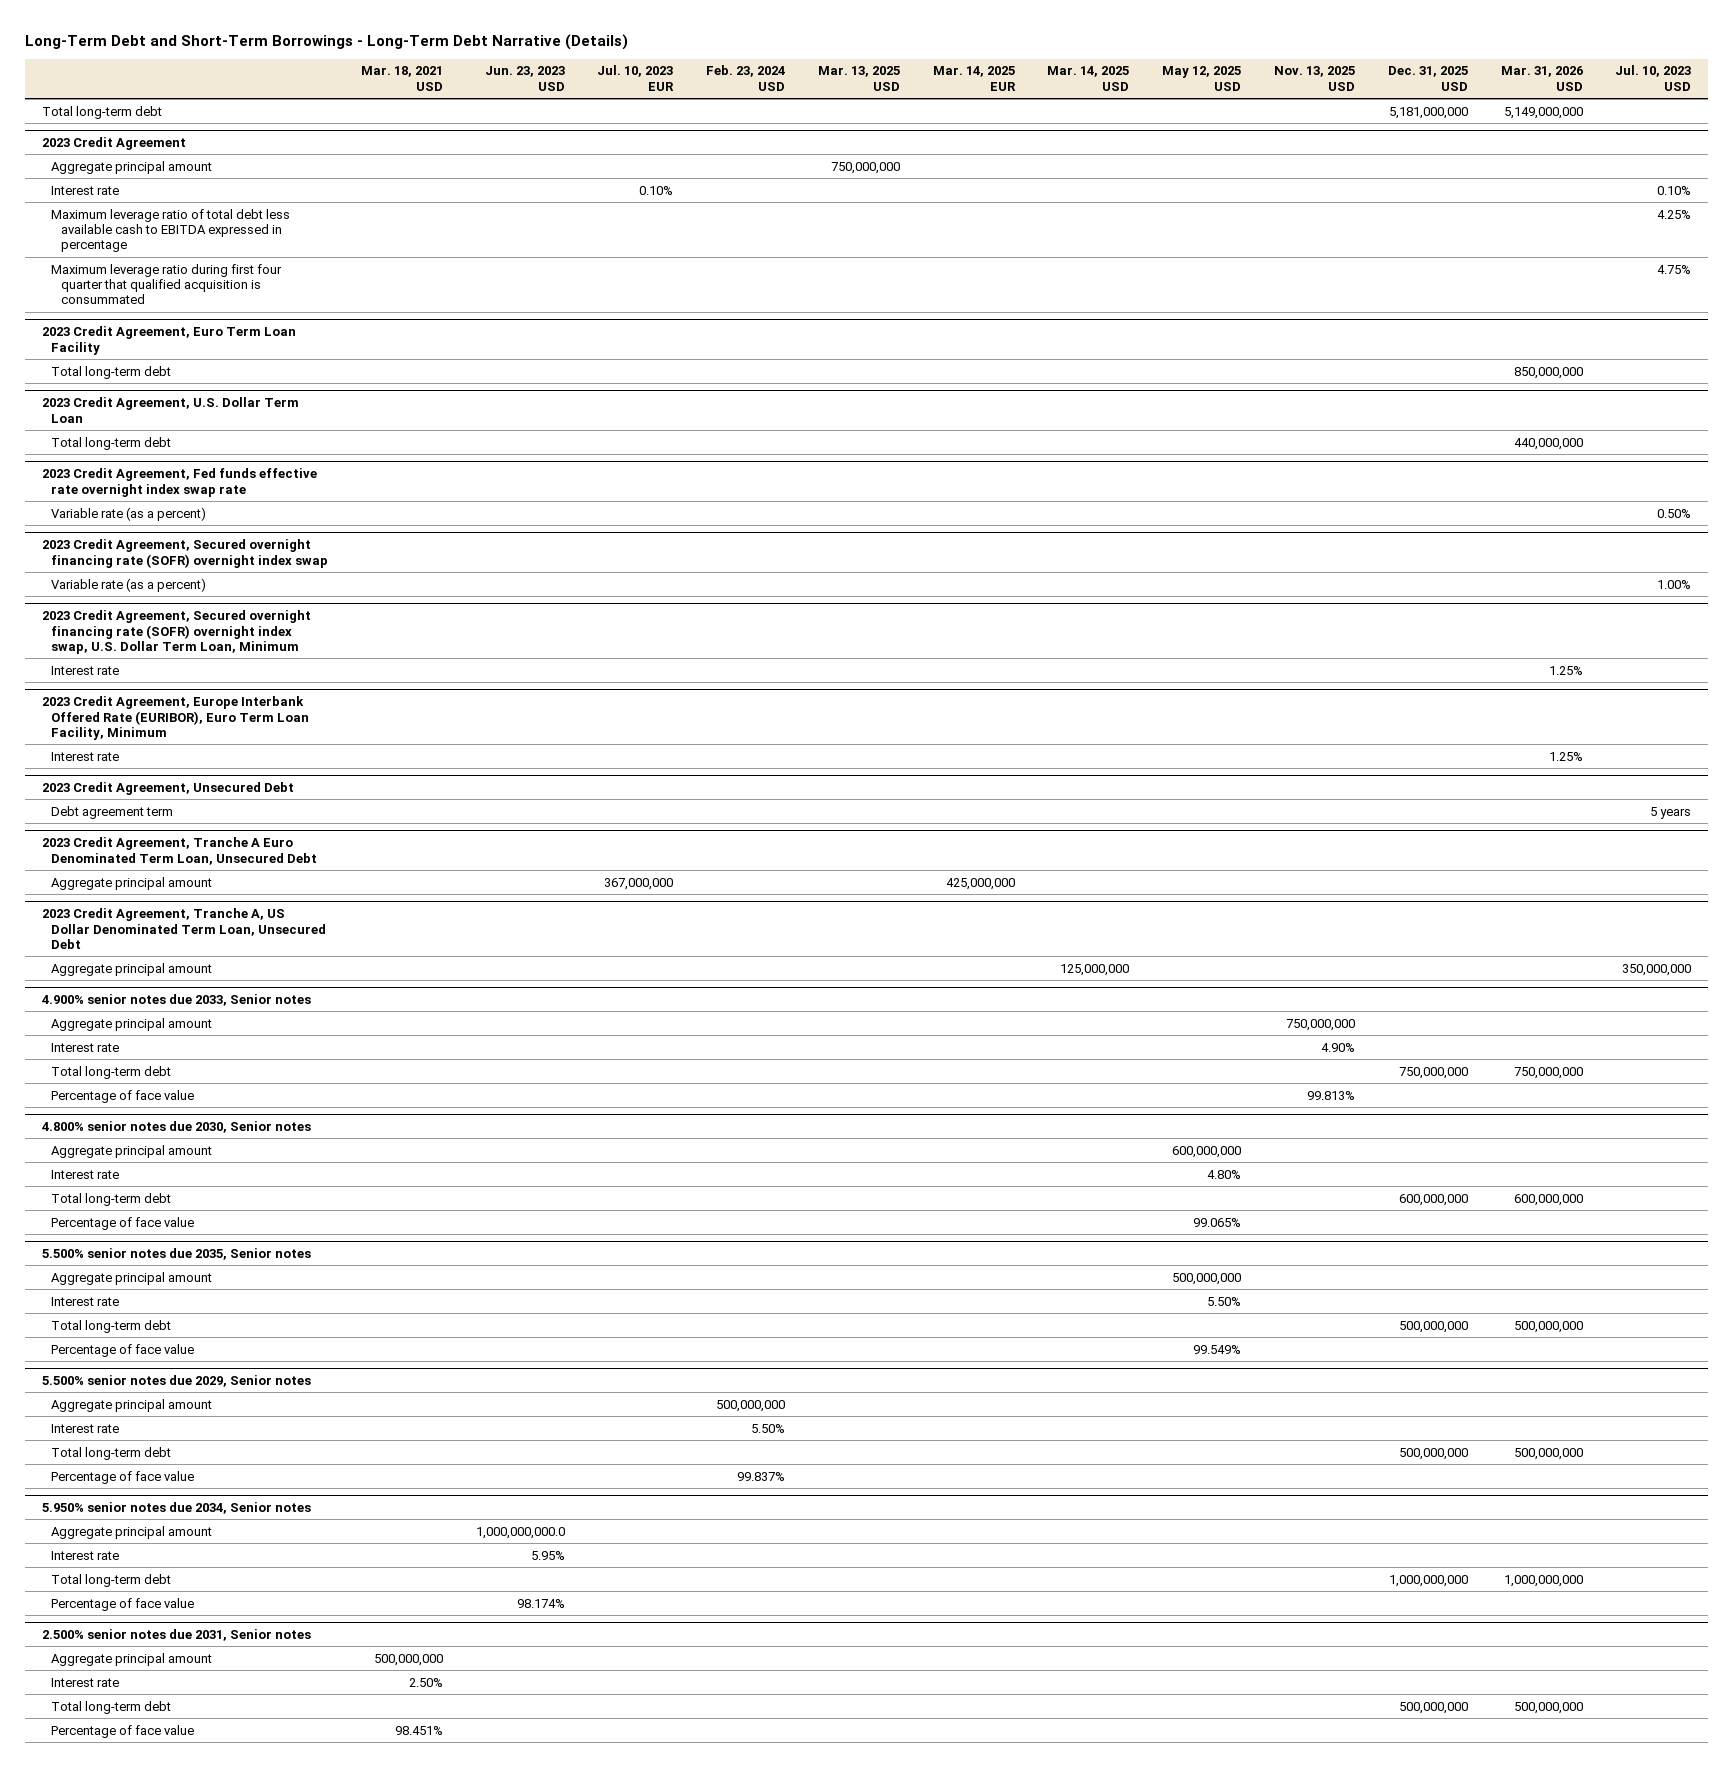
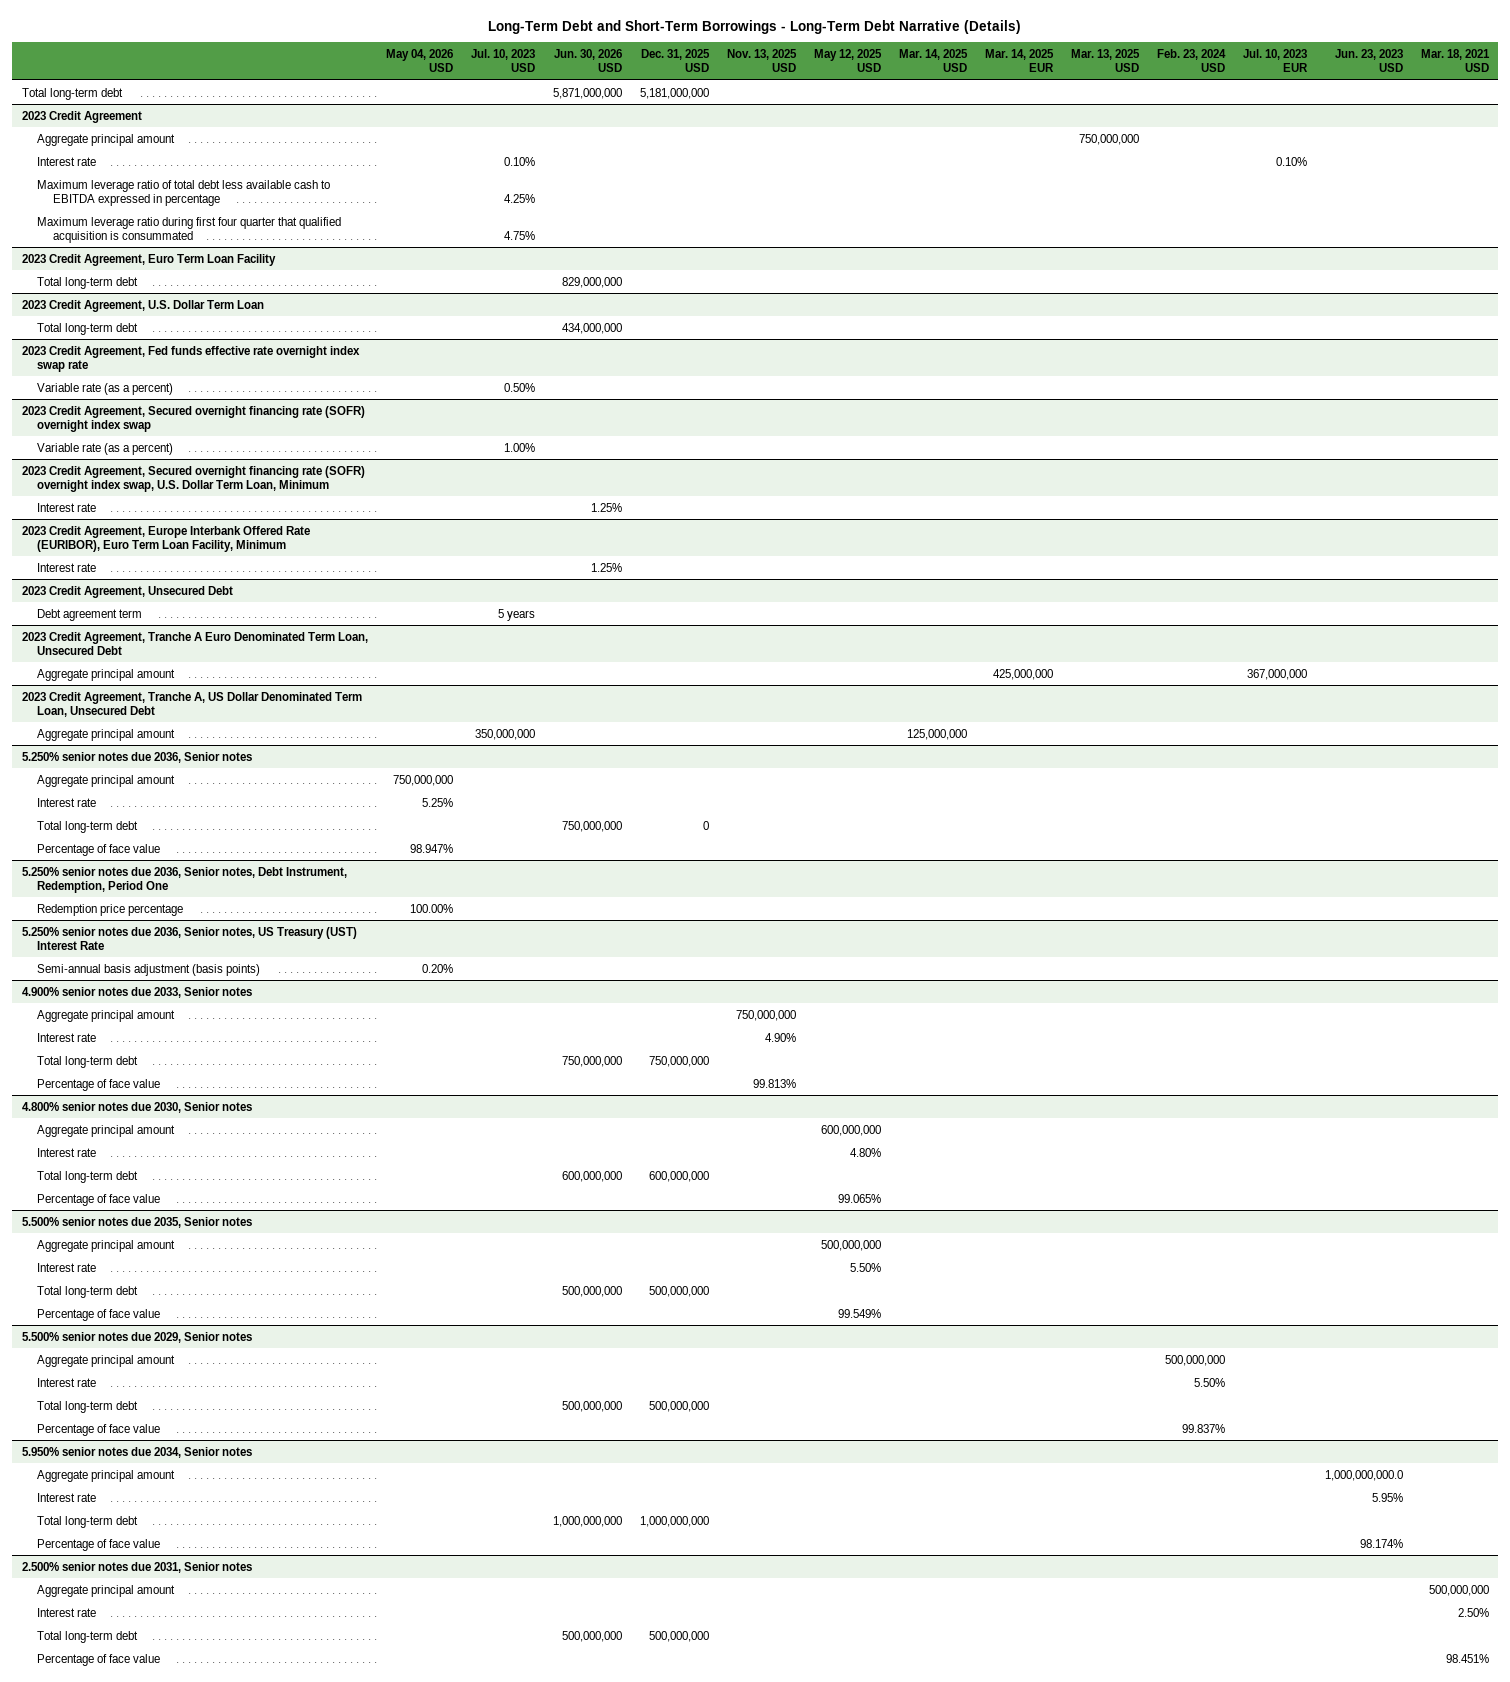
- | Mar. 18, 2021 USD | Jun. 23, 2023 USD | Jul. 10, 2023 EUR | Feb. 23, 2024 USD | Mar. 13, 2025 USD | Mar. 14, 2025 EUR | Mar. 14, 2025 USD | May 12, 2025 USD | Nov. 13, 2025 USD | Dec. 31, 2025 USD | Mar. 31, 2026 USD | Jul. 10, 2023 USD
+ | May 04, 2026 USD | Jul. 10, 2023 USD | Jun. 30, 2026 USD | Dec. 31, 2025 USD | Nov. 13, 2025 USD | May 12, 2025 USD | Mar. 14, 2025 USD | Mar. 14, 2025 EUR | Mar. 13, 2025 USD | Feb. 23, 2024 USD | Jul. 10, 2023 EUR | Jun. 23, 2023 USD | Mar. 18, 2021 USD
+ 5.250% senior notes due 2036, Senior notes
+ Aggregate principal amount | 750,000,000 | | | | | | | | | | | |
+ Interest rate | 5.25% | | | | | | | | | | | |
+ Total long-term debt | | | 750,000,000 | 0 | | | | | | | | |
+ Percentage of face value | 98.947% | | | | | | | | | | | |
+ 5.250% senior notes due 2036, Senior notes, Debt Instrument, Redemption, Period One
+ Redemption price percentage | 100.00% | | | | | | | | | | | |
+ 5.250% senior notes due 2036, Senior notes, US Treasury (UST) Interest Rate
+ Semi-annual basis adjustment (basis points) | 0.20% | | | | | | | | | | | |

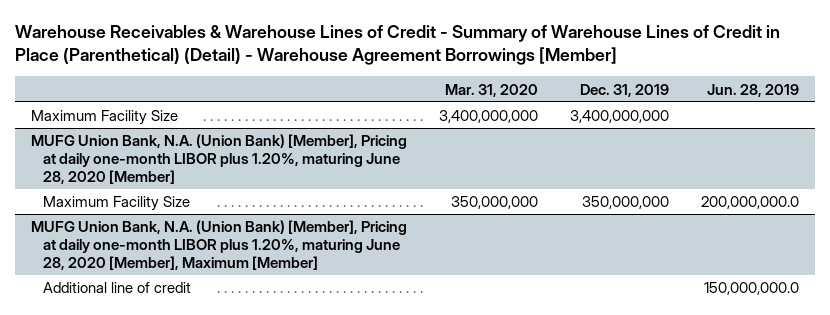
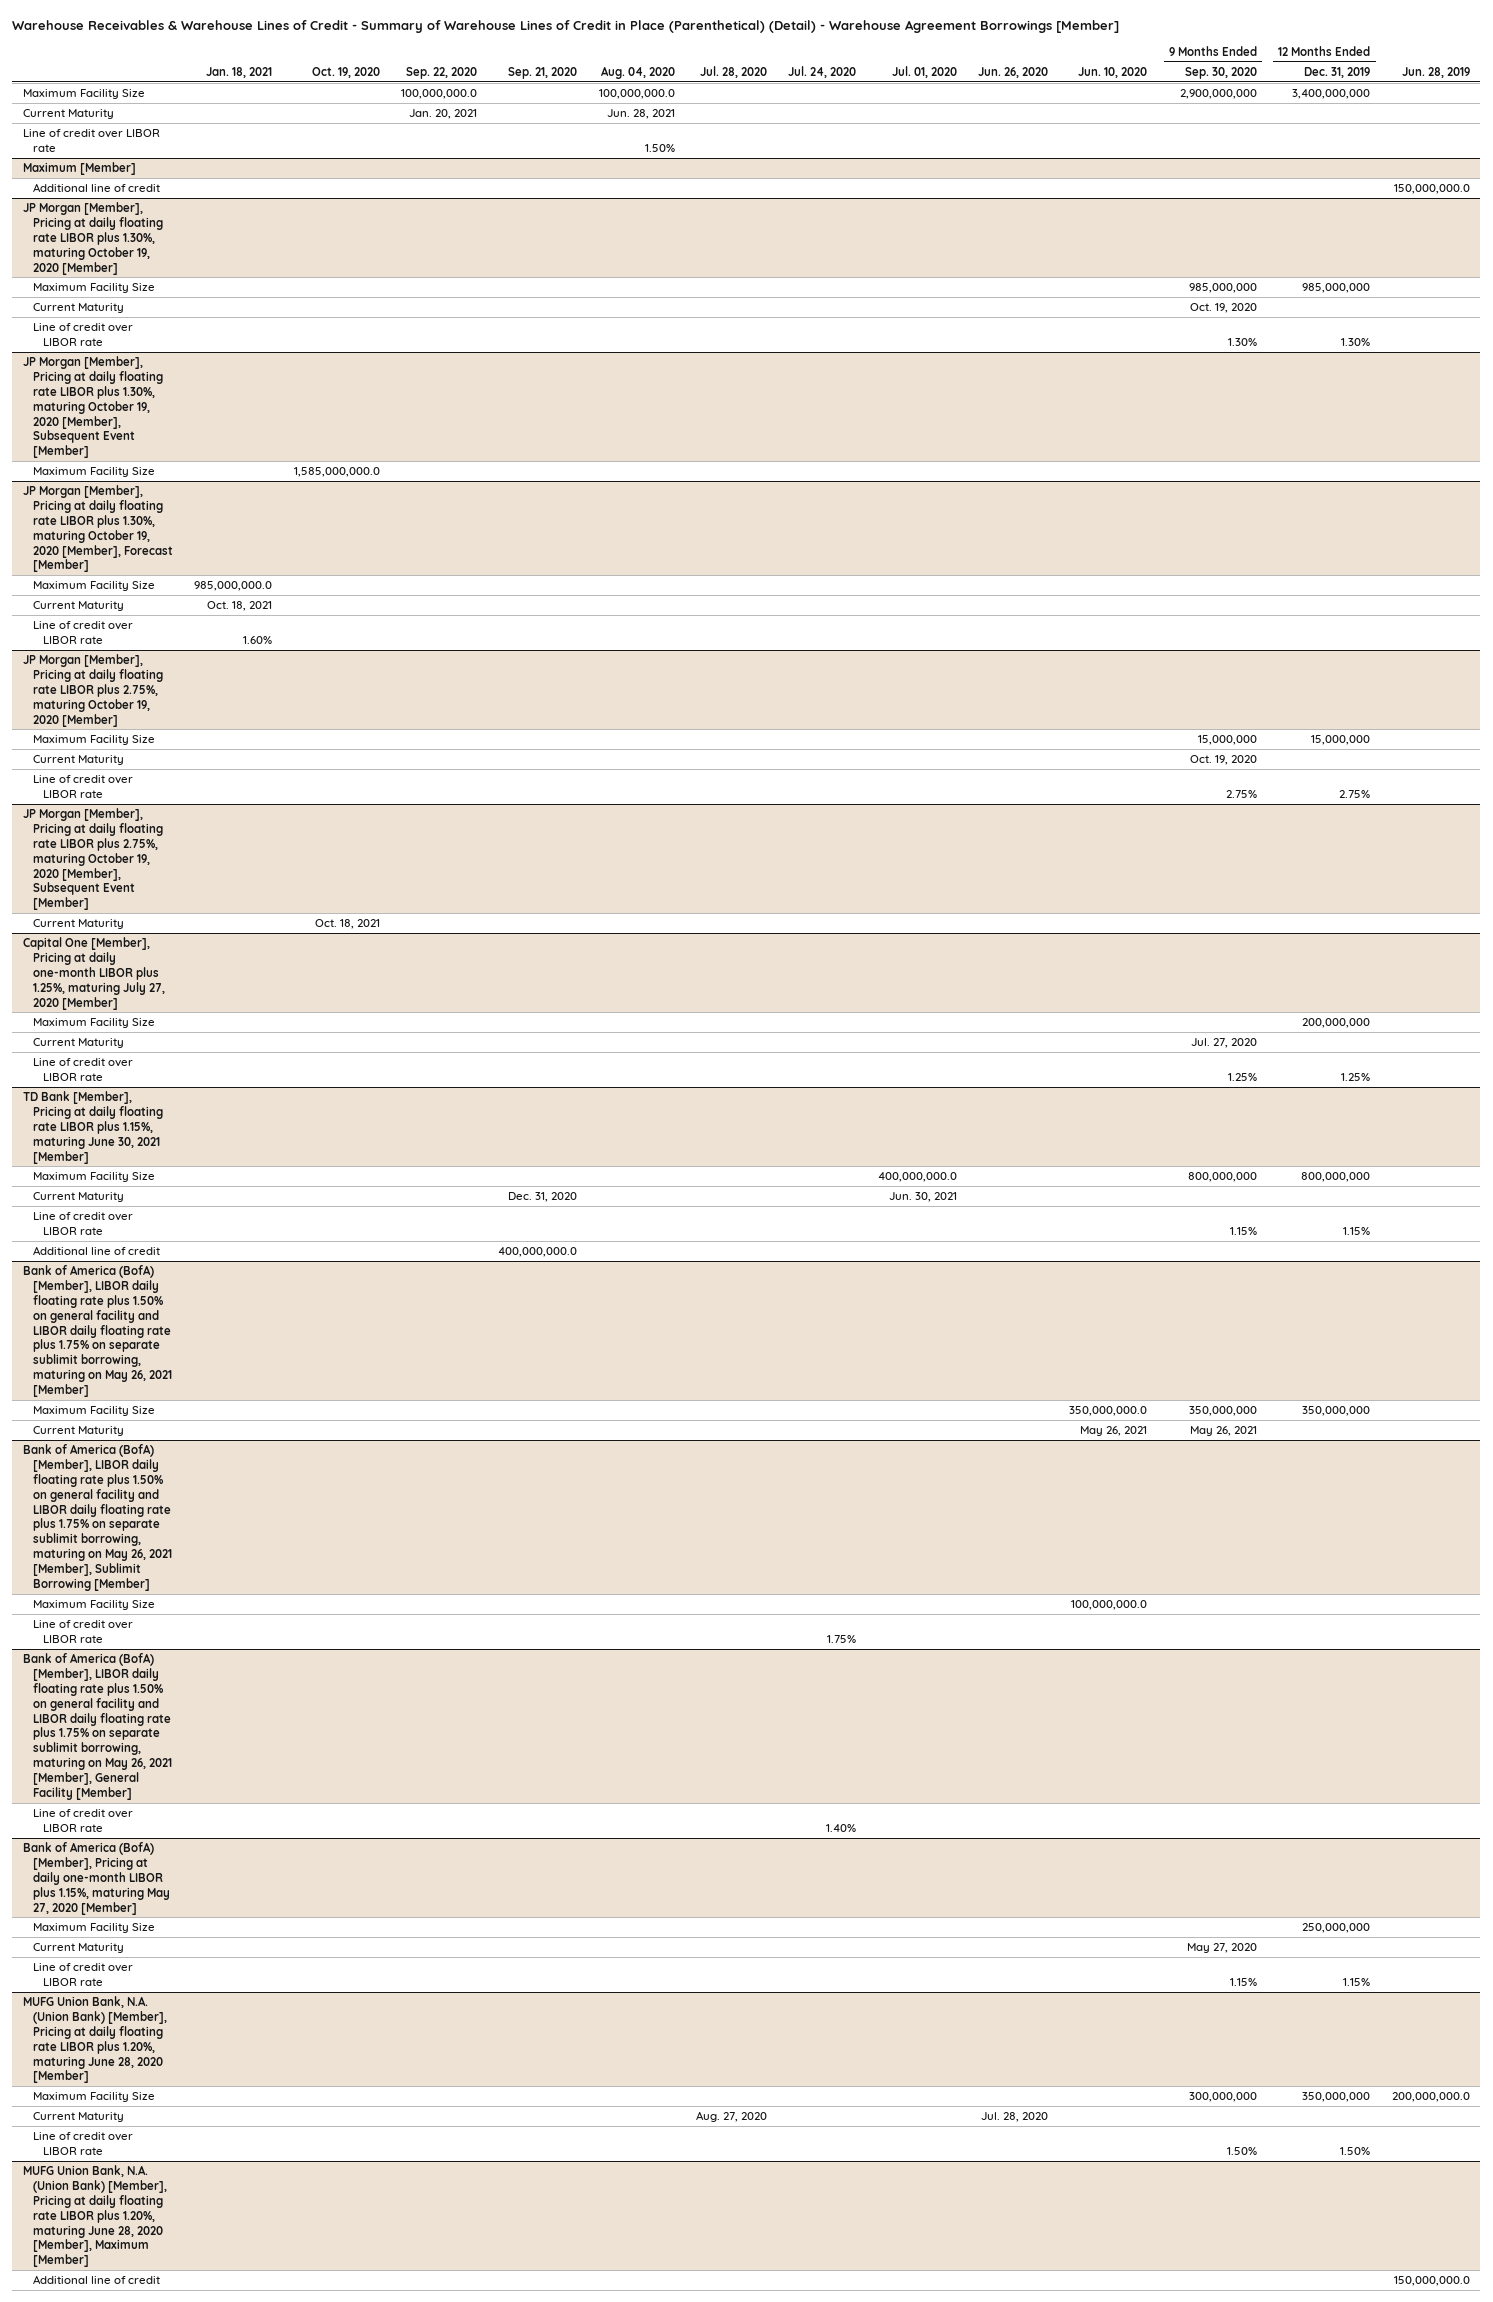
- | Mar. 31, 2020 | Dec. 31, 2019 | Jun. 28, 2019
+ | Jan. 18, 2021 | Oct. 19, 2020 | Sep. 22, 2020 | Sep. 21, 2020 | Aug. 04, 2020 | Jul. 28, 2020 | Jul. 24, 2020 | Jul. 01, 2020 | Jun. 26, 2020 | Jun. 10, 2020 | 9 Months Ended Sep. 30, 2020 | 12 Months Ended Dec. 31, 2019 | Jun. 28, 2019
- MUFG Union Bank, N.A. (Union Bank) [Member], Pricing at daily one-month LIBOR plus 1.20%, maturing June 28, 2020 [Member]
+ Current Maturity | | | Jan. 20, 2021 | | Jun. 28, 2021 | | | | | | | |
+ Line of credit over LIBOR rate | | | | | 1.50% | | | | | | | |
+ Maximum [Member]
+ Additional line of credit | | | | | | | | | | | | | 150,000,000.0
+ JP Morgan [Member], Pricing at daily floating rate LIBOR plus 1.30%, maturing October 19, 2020 [Member]
+ Maximum Facility Size | | | | | | | | | | | 985,000,000 | 985,000,000 |
+ Current Maturity | | | | | | | | | | | Oct. 19, 2020 | |
+ Line of credit over LIBOR rate | | | | | | | | | | | 1.30% | 1.30% |
+ JP Morgan [Member], Pricing at daily floating rate LIBOR plus 1.30%, maturing October 19, 2020 [Member], Subsequent Event [Member]
+ Maximum Facility Size | | 1,585,000,000.0 | | | | | | | | | | |
+ JP Morgan [Member], Pricing at daily floating rate LIBOR plus 1.30%, maturing October 19, 2020 [Member], Forecast [Member]
+ Maximum Facility Size | 985,000,000.0 | | | | | | | | | | | |
+ Current Maturity | Oct. 18, 2021 | | | | | | | | | | | |
+ Line of credit over LIBOR rate | 1.60% | | | | | | | | | | | |
+ JP Morgan [Member], Pricing at daily floating rate LIBOR plus 2.75%, maturing October 19, 2020 [Member]
+ Maximum Facility Size | | | | | | | | | | | 15,000,000 | 15,000,000 |
+ Current Maturity | | | | | | | | | | | Oct. 19, 2020 | |
+ Line of credit over LIBOR rate | | | | | | | | | | | 2.75% | 2.75% |
+ JP Morgan [Member], Pricing at daily floating rate LIBOR plus 2.75%, maturing October 19, 2020 [Member], Subsequent Event [Member]
+ Current Maturity | | Oct. 18, 2021 | | | | | | | | | | |
+ Capital One [Member], Pricing at daily one-month LIBOR plus 1.25%, maturing July 27, 2020 [Member]
+ Maximum Facility Size | | | | | | | | | | | | 200,000,000 |
+ Current Maturity | | | | | | | | | | | Jul. 27, 2020 | |
+ Line of credit over LIBOR rate | | | | | | | | | | | 1.25% | 1.25% |
+ TD Bank [Member], Pricing at daily floating rate LIBOR plus 1.15%, maturing June 30, 2021 [Member]
+ Maximum Facility Size | | | | | | | | 400,000,000.0 | | | 800,000,000 | 800,000,000 |
+ Current Maturity | | | | Dec. 31, 2020 | | | | Jun. 30, 2021 | | | | |
+ Line of credit over LIBOR rate | | | | | | | | | | | 1.15% | 1.15% |
+ Additional line of credit | | | | 400,000,000.0 | | | | | | | | |
+ Bank of America (BofA) [Member], LIBOR daily floating rate plus 1.50% on general facility and LIBOR daily floating rate plus 1.75% on separate sublimit borrowing, maturing on May 26, 2021 [Member]
+ Maximum Facility Size | | | | | | | | | | 350,000,000.0 | 350,000,000 | 350,000,000 |
+ Current Maturity | | | | | | | | | | May 26, 2021 | May 26, 2021 | |
+ Bank of America (BofA) [Member], LIBOR daily floating rate plus 1.50% on general facility and LIBOR daily floating rate plus 1.75% on separate sublimit borrowing, maturing on May 26, 2021 [Member], Sublimit Borrowing [Member]
+ Maximum Facility Size | | | | | | | | | | 100,000,000.0 | | |
+ Line of credit over LIBOR rate | | | | | | | 1.75% | | | | | |
+ Bank of America (BofA) [Member], LIBOR daily floating rate plus 1.50% on general facility and LIBOR daily floating rate plus 1.75% on separate sublimit borrowing, maturing on May 26, 2021 [Member], General Facility [Member]
+ Line of credit over LIBOR rate | | | | | | | 1.40% | | | | | |
+ Bank of America (BofA) [Member], Pricing at daily one-month LIBOR plus 1.15%, maturing May 27, 2020 [Member]
+ Maximum Facility Size | | | | | | | | | | | | 250,000,000 |
+ Current Maturity | | | | | | | | | | | May 27, 2020 | |
+ Line of credit over LIBOR rate | | | | | | | | | | | 1.15% | 1.15% |
+ MUFG Union Bank, N.A. (Union Bank) [Member], Pricing at daily floating rate LIBOR plus 1.20%, maturing June 28, 2020 [Member]
- MUFG Union Bank, N.A. (Union Bank) [Member], Pricing at daily one-month LIBOR plus 1.20%, maturing June 28, 2020 [Member], Maximum [Member]
+ Current Maturity | | | | | | Aug. 27, 2020 | | | Jul. 28, 2020 | | | |
+ Line of credit over LIBOR rate | | | | | | | | | | | 1.50% | 1.50% |
+ MUFG Union Bank, N.A. (Union Bank) [Member], Pricing at daily floating rate LIBOR plus 1.20%, maturing June 28, 2020 [Member], Maximum [Member]

